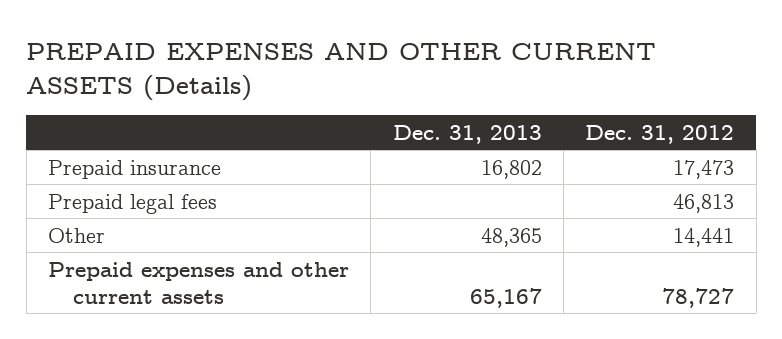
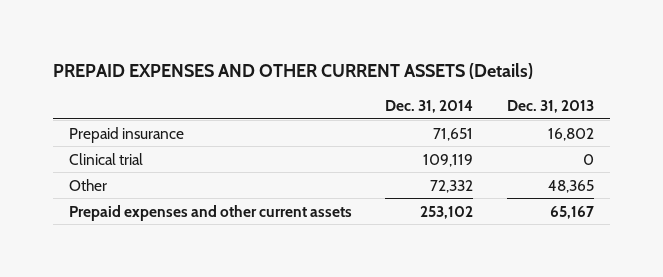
- | Dec. 31, 2013 | Dec. 31, 2012
+ | Dec. 31, 2014 | Dec. 31, 2013
- Prepaid legal fees | | 46,813
+ Clinical trial | 109,119 | 0

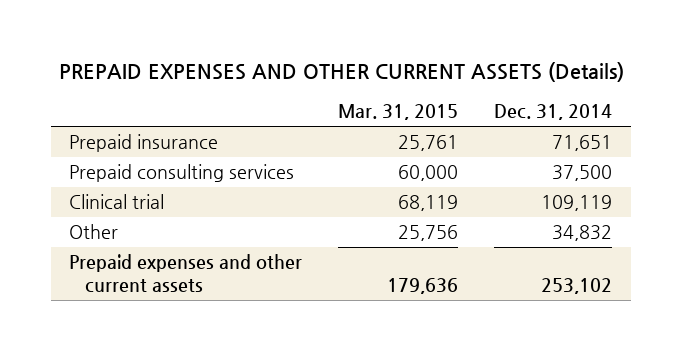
- | Dec. 31, 2014 | Dec. 31, 2013
+ | Mar. 31, 2015 | Dec. 31, 2014
+ Prepaid consulting services | 60,000 | 37,500
- Other | 72,332 | 48,365
+ Other | 25,756 | 34,832

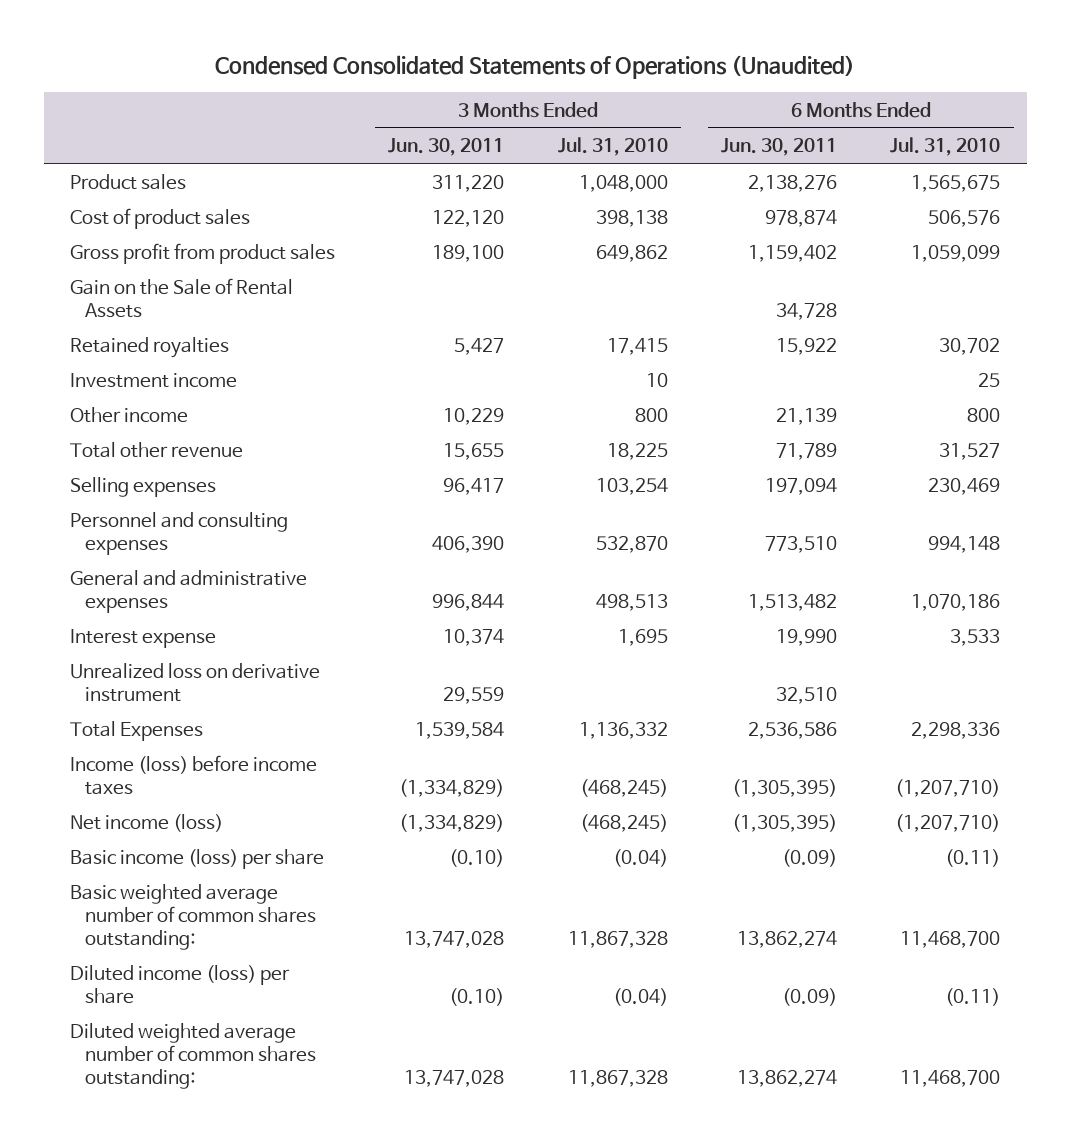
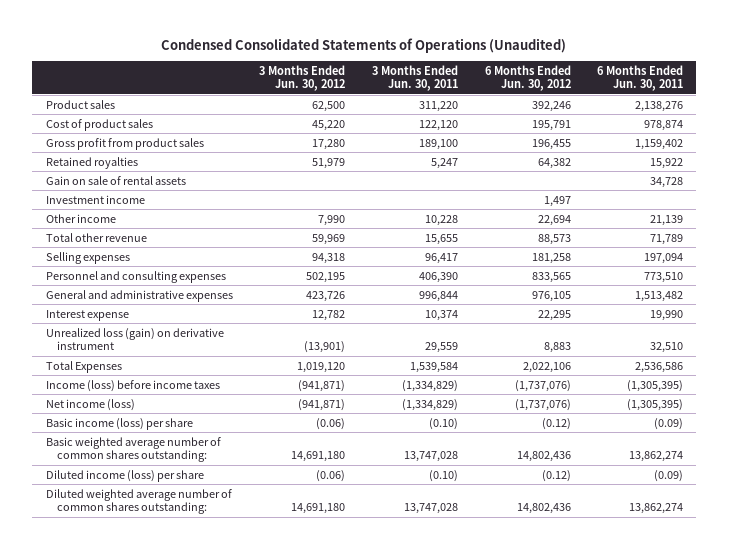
- | 3 Months Ended Jun. 30, 2011 | 3 Months Ended Jul. 31, 2010 | 6 Months Ended Jun. 30, 2011 | 6 Months Ended Jul. 31, 2010
+ | 3 Months Ended Jun. 30, 2012 | 3 Months Ended Jun. 30, 2011 | 6 Months Ended Jun. 30, 2012 | 6 Months Ended Jun. 30, 2011
- Gain on the Sale of Rental Assets | | | 34,728 |
- Retained royalties | 5,427 | 17,415 | 15,922 | 30,702
+ Retained royalties | 51,979 | 5,247 | 64,382 | 15,922
+ Gain on sale of rental assets | | | | 34,728
- Other income | 10,229 | 800 | 21,139 | 800
+ Other income | 7,990 | 10,228 | 22,694 | 21,139
- Unrealized loss on derivative instrument | 29,559 | | 32,510 |
+ Unrealized loss (gain) on derivative instrument | (13,901) | 29,559 | 8,883 | 32,510

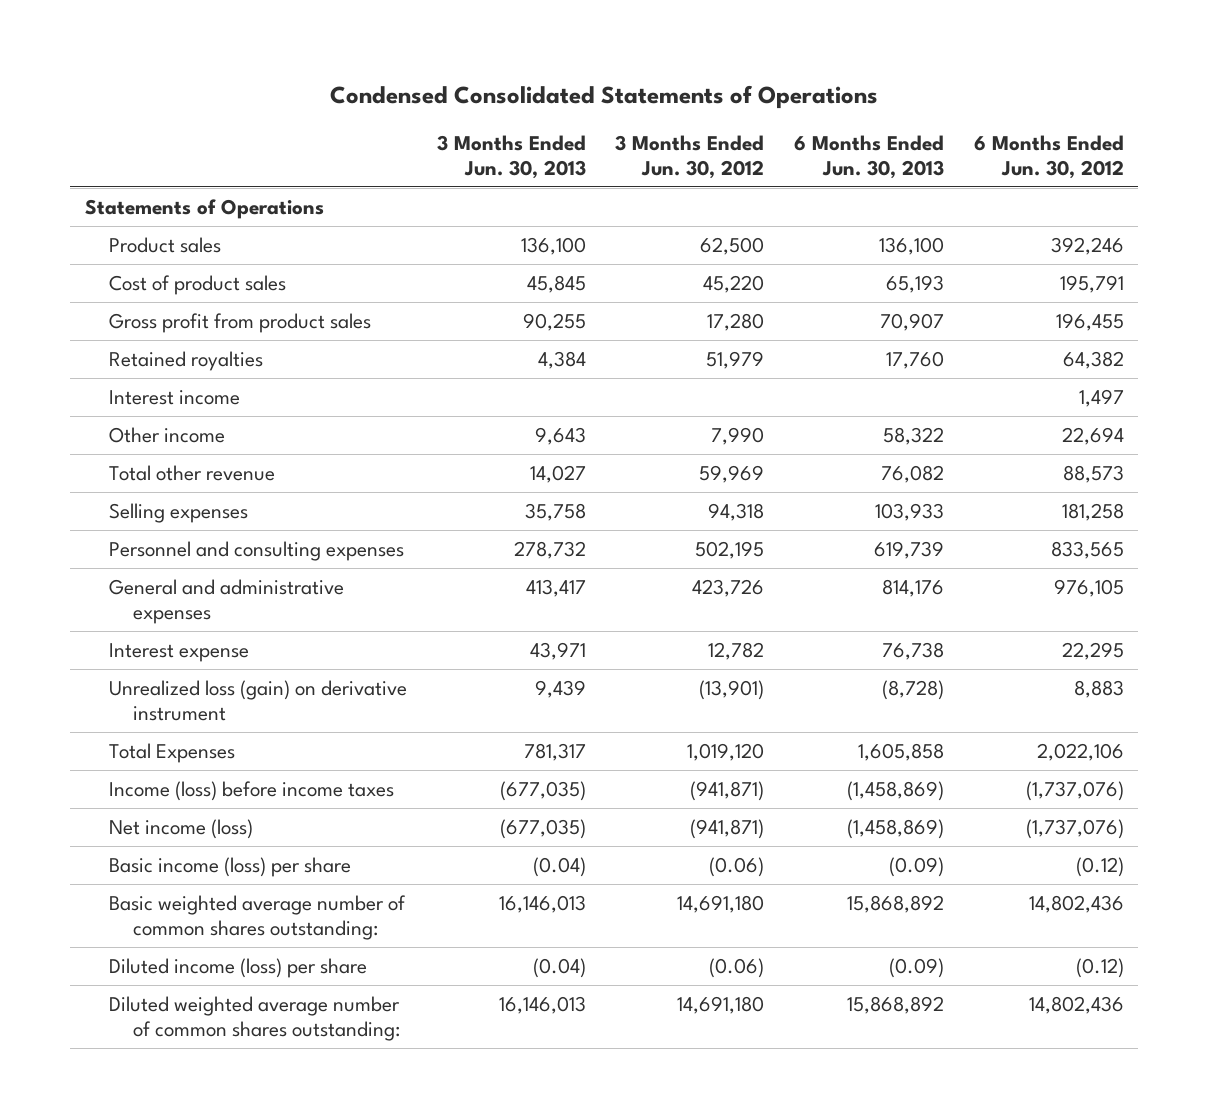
- Condensed Consolidated Statements of Operations (Unaudited)
+ Condensed Consolidated Statements of Operations
- | 3 Months Ended Jun. 30, 2012 | 3 Months Ended Jun. 30, 2011 | 6 Months Ended Jun. 30, 2012 | 6 Months Ended Jun. 30, 2011
+ | 3 Months Ended Jun. 30, 2013 | 3 Months Ended Jun. 30, 2012 | 6 Months Ended Jun. 30, 2013 | 6 Months Ended Jun. 30, 2012
+ Statements of Operations
- Gain on sale of rental assets | | | | 34,728
- Investment income | | | 1,497 |
+ Interest income | | | | 1,497

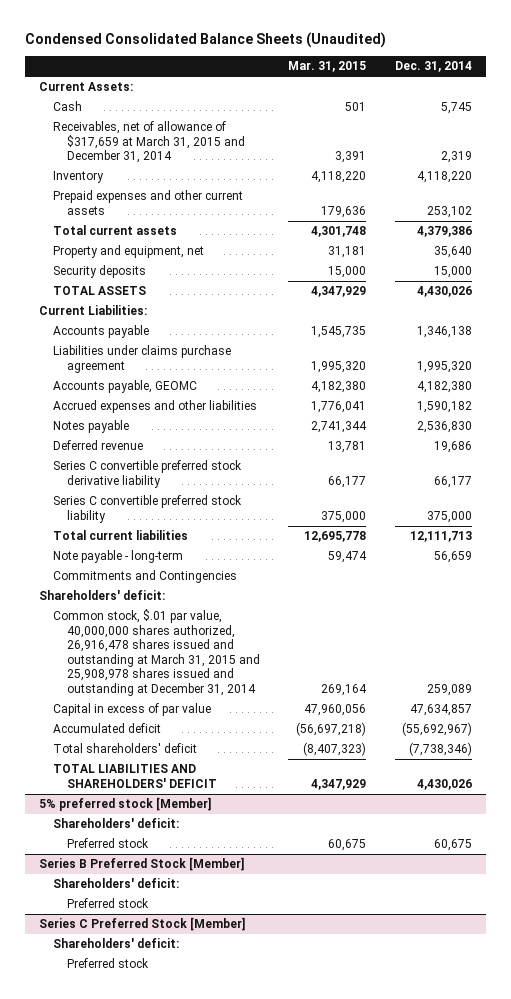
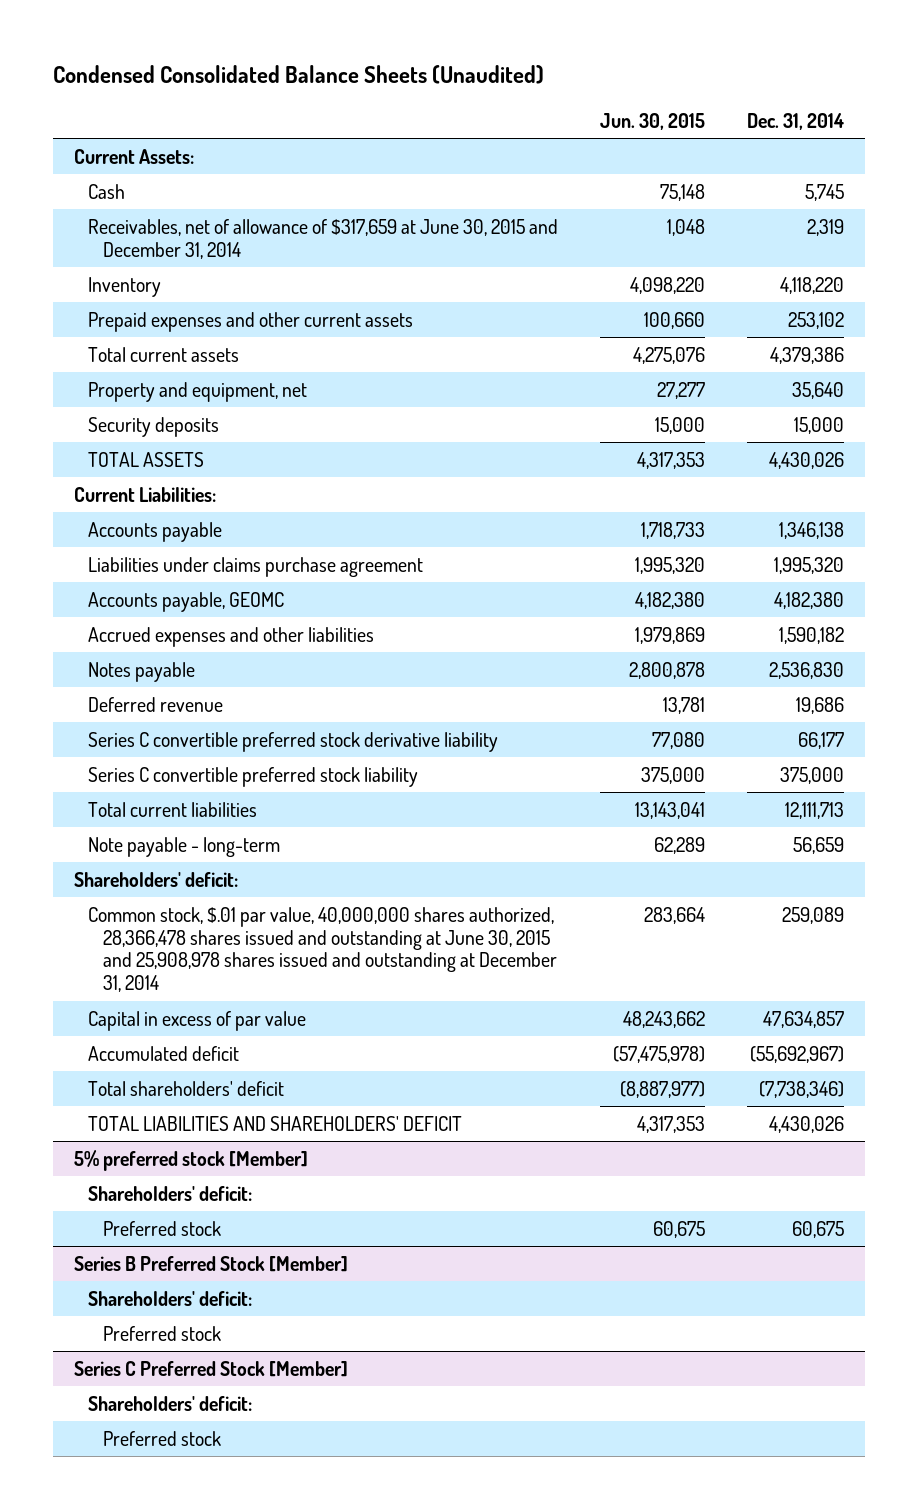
- | Mar. 31, 2015 | Dec. 31, 2014
+ | Jun. 30, 2015 | Dec. 31, 2014
- Receivables, net of allowance of $317,659 at March 31, 2015 and December 31, 2014 | 3,391 | 2,319
+ Receivables, net of allowance of $317,659 at June 30, 2015 and December 31, 2014 | 1,048 | 2,319
- Commitments and Contingencies
- Common stock, $.01 par value, 40,000,000 shares authorized, 26,916,478 shares issued and outstanding at March 31, 2015 and 25,908,978 shares issued and outstanding at December 31, 2014 | 269,164 | 259,089
+ Common stock, $.01 par value, 40,000,000 shares authorized, 28,366,478 shares issued and outstanding at June 30, 2015 and 25,908,978 shares issued and outstanding at December 31, 2014 | 283,664 | 259,089

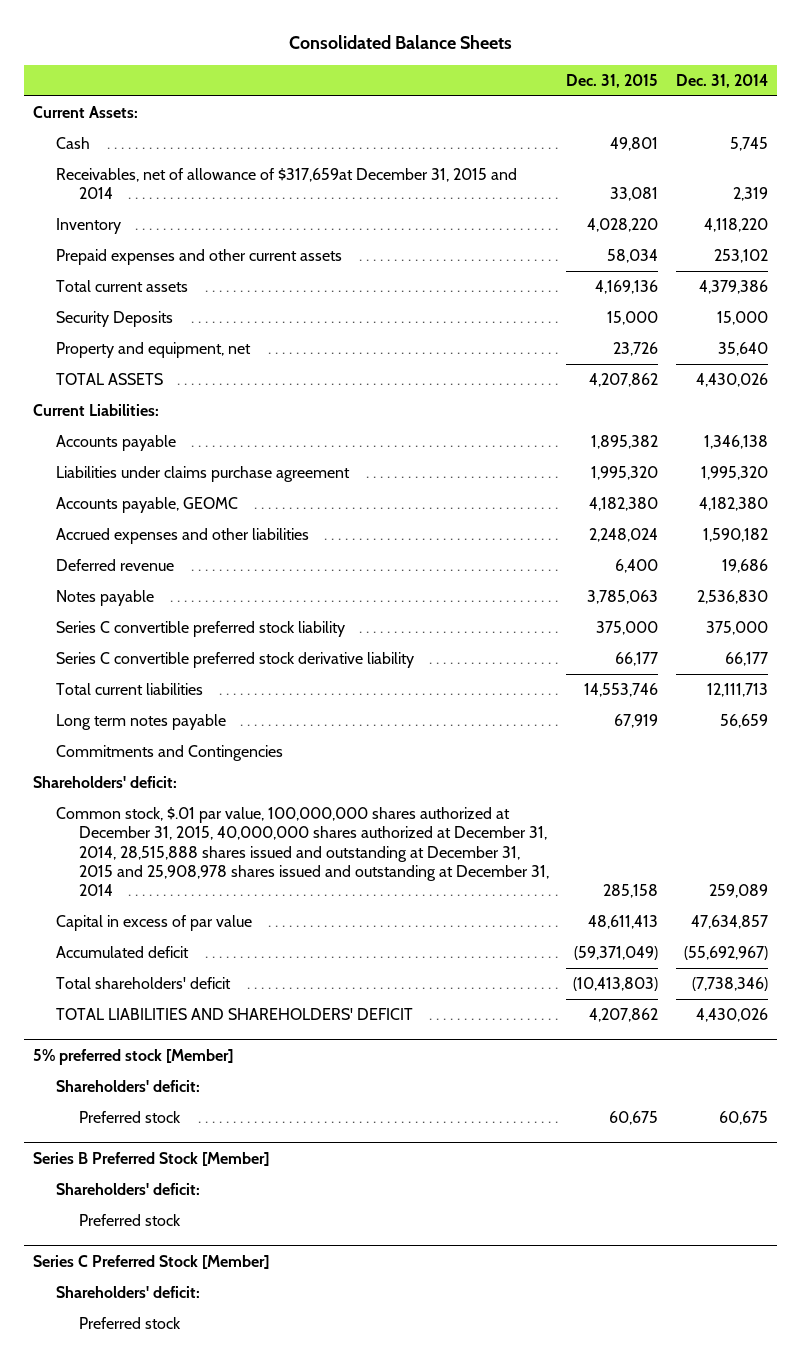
- Condensed Consolidated Balance Sheets (Unaudited)
+ Consolidated Balance Sheets
- | Jun. 30, 2015 | Dec. 31, 2014
+ | Dec. 31, 2015 | Dec. 31, 2014
- Receivables, net of allowance of $317,659 at June 30, 2015 and December 31, 2014 | 1,048 | 2,319
+ Receivables, net of allowance of $317,659at December 31, 2015 and 2014 | 33,081 | 2,319
+ Security Deposits | 15,000 | 15,000
- Security deposits | 15,000 | 15,000
moved down: Notes payable | 3,785,063 | 2,536,830
moved down: Series C convertible preferred stock derivative liability | 66,177 | 66,177
- Note payable - long-term | 62,289 | 56,659
+ Long term notes payable | 67,919 | 56,659
+ Commitments and Contingencies
- Common stock, $.01 par value, 40,000,000 shares authorized, 28,366,478 shares issued and outstanding at June 30, 2015 and 25,908,978 shares issued and outstanding at December 31, 2014 | 283,664 | 259,089
+ Common stock, $.01 par value, 100,000,000 shares authorized at December 31, 2015, 40,000,000 shares authorized at December 31, 2014, 28,515,888 shares issued and outstanding at December 31, 2015 and 25,908,978 shares issued and outstanding at December 31, 2014 | 285,158 | 259,089

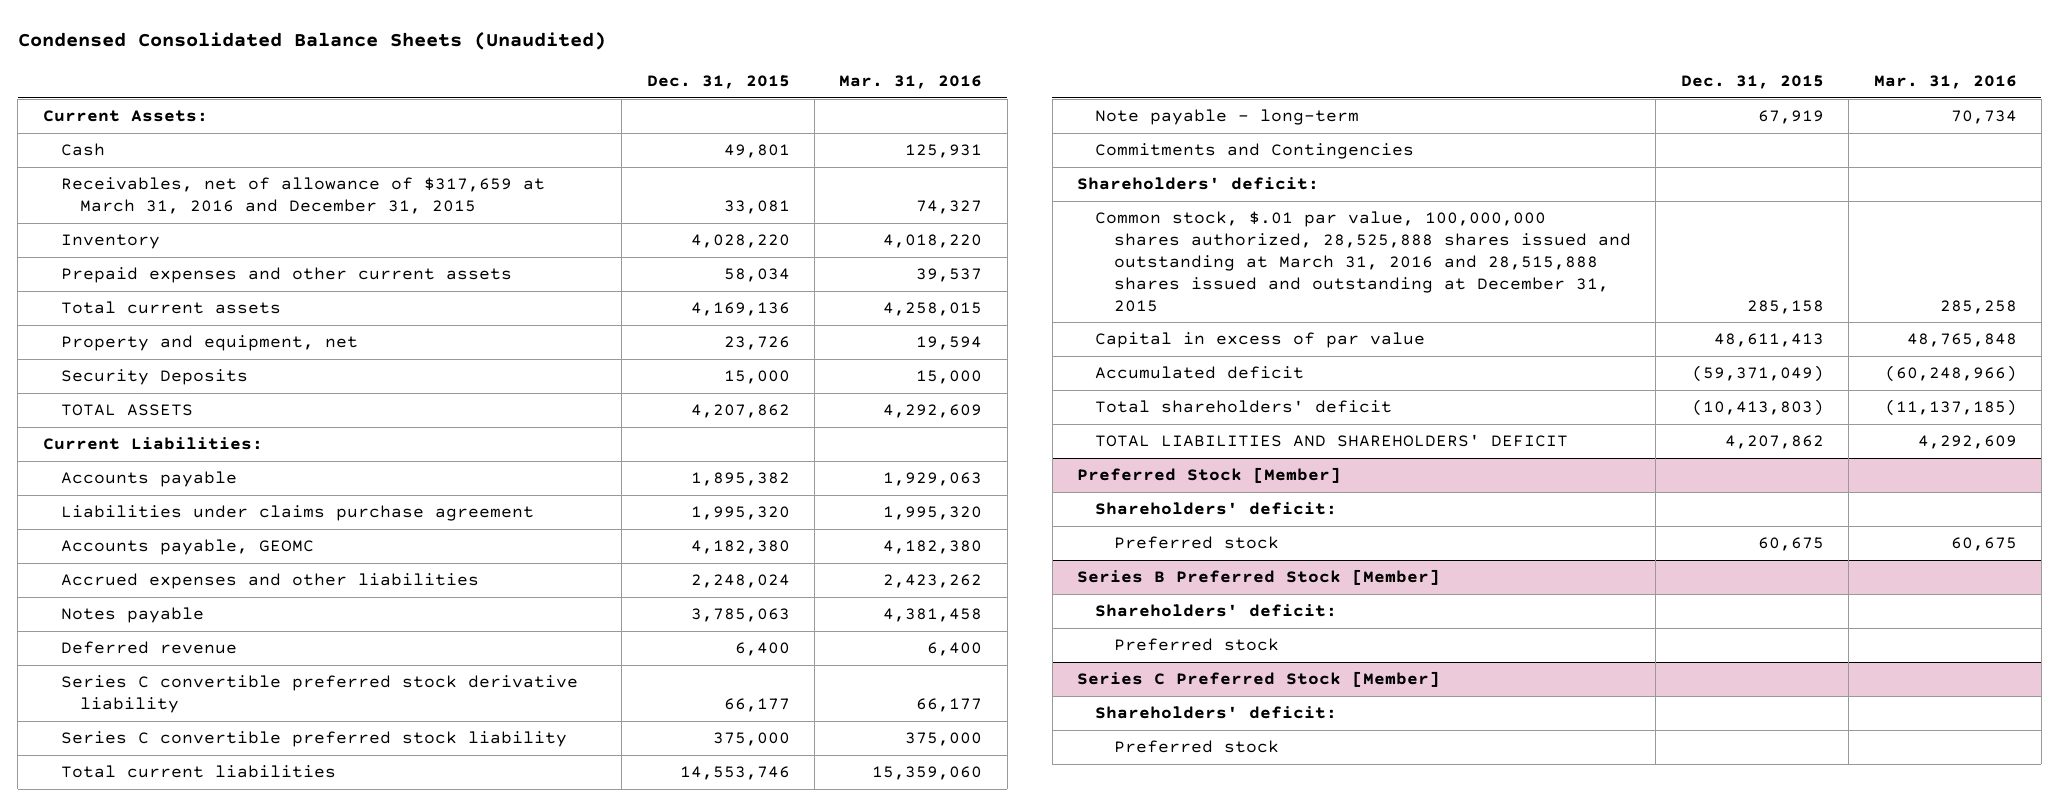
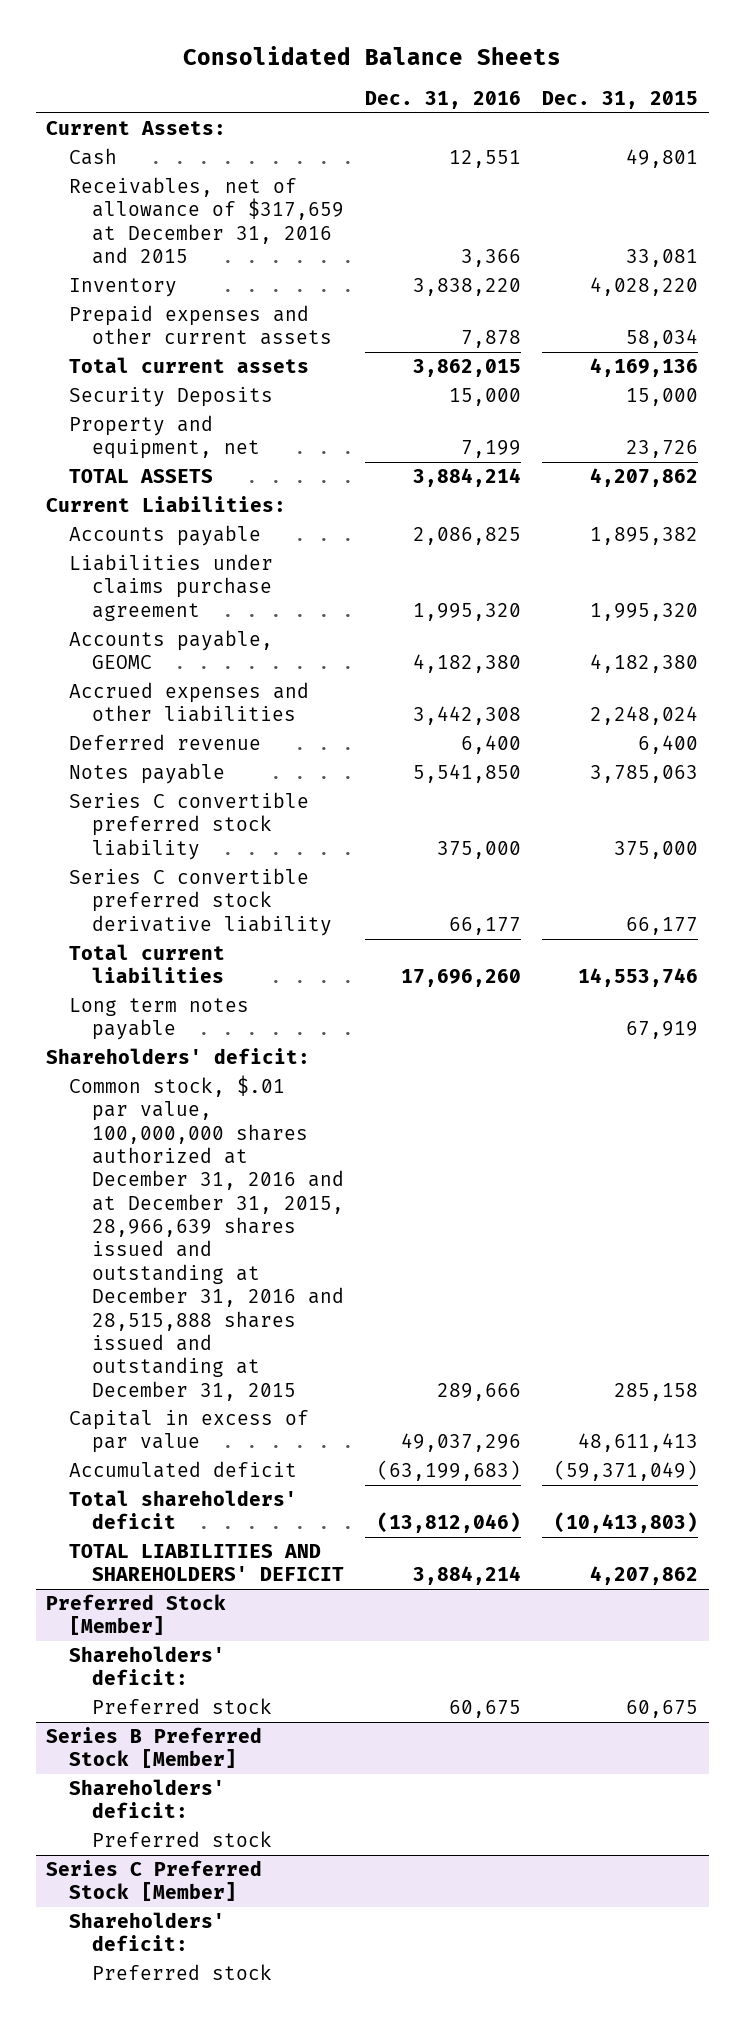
- Condensed Consolidated Balance Sheets (Unaudited)
+ Consolidated Balance Sheets
- | Dec. 31, 2015 | Mar. 31, 2016
+ | Dec. 31, 2016 | Dec. 31, 2015
- Receivables, net of allowance of $317,659 at March 31, 2016 and December 31, 2015 | 33,081 | 74,327
+ Receivables, net of allowance of $317,659 at December 31, 2016 and 2015 | 3,366 | 33,081
moved down: Property and equipment, net | 7,199 | 23,726
moved down: Notes payable | 5,541,850 | 3,785,063
moved down: Series C convertible preferred stock derivative liability | 66,177 | 66,177
- Note payable - long-term | 67,919 | 70,734
- Commitments and Contingencies
+ Long term notes payable | | 67,919
- Common stock, $.01 par value, 100,000,000 shares authorized, 28,525,888 shares issued and outstanding at March 31, 2016 and 28,515,888 shares issued and outstanding at December 31, 2015 | 285,158 | 285,258
+ Common stock, $.01 par value, 100,000,000 shares authorized at December 31, 2016 and at December 31, 2015, 28,966,639 shares issued and outstanding at December 31, 2016 and 28,515,888 shares issued and outstanding at December 31, 2015 | 289,666 | 285,158

